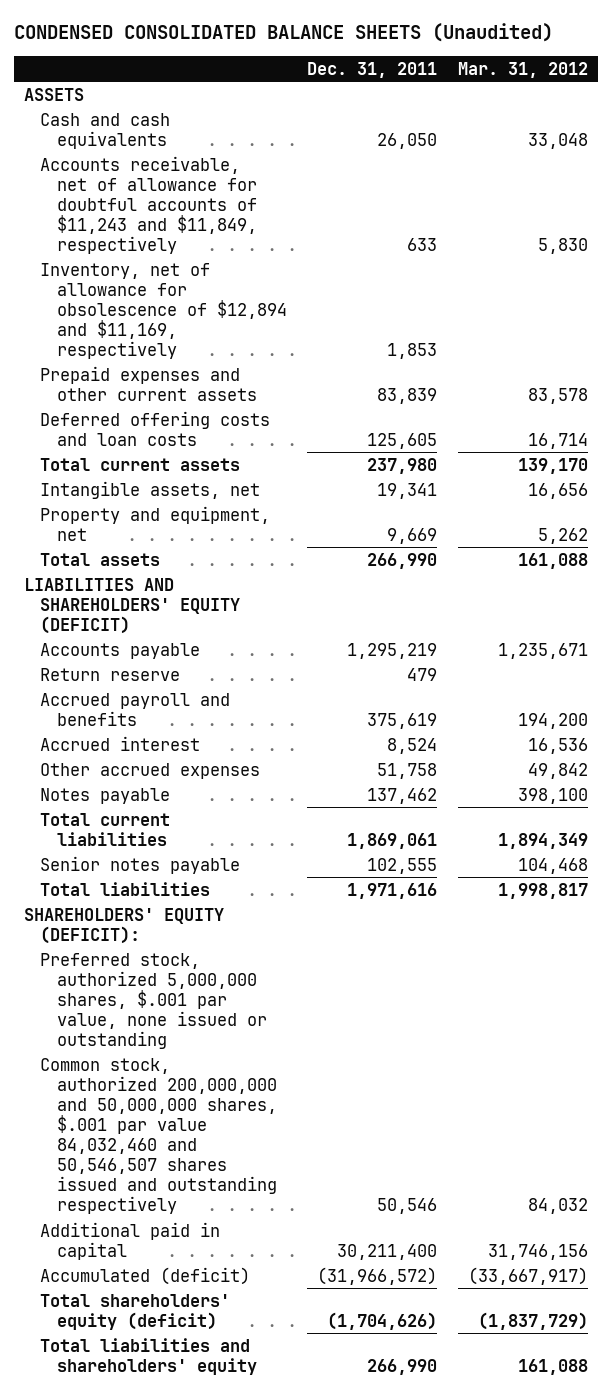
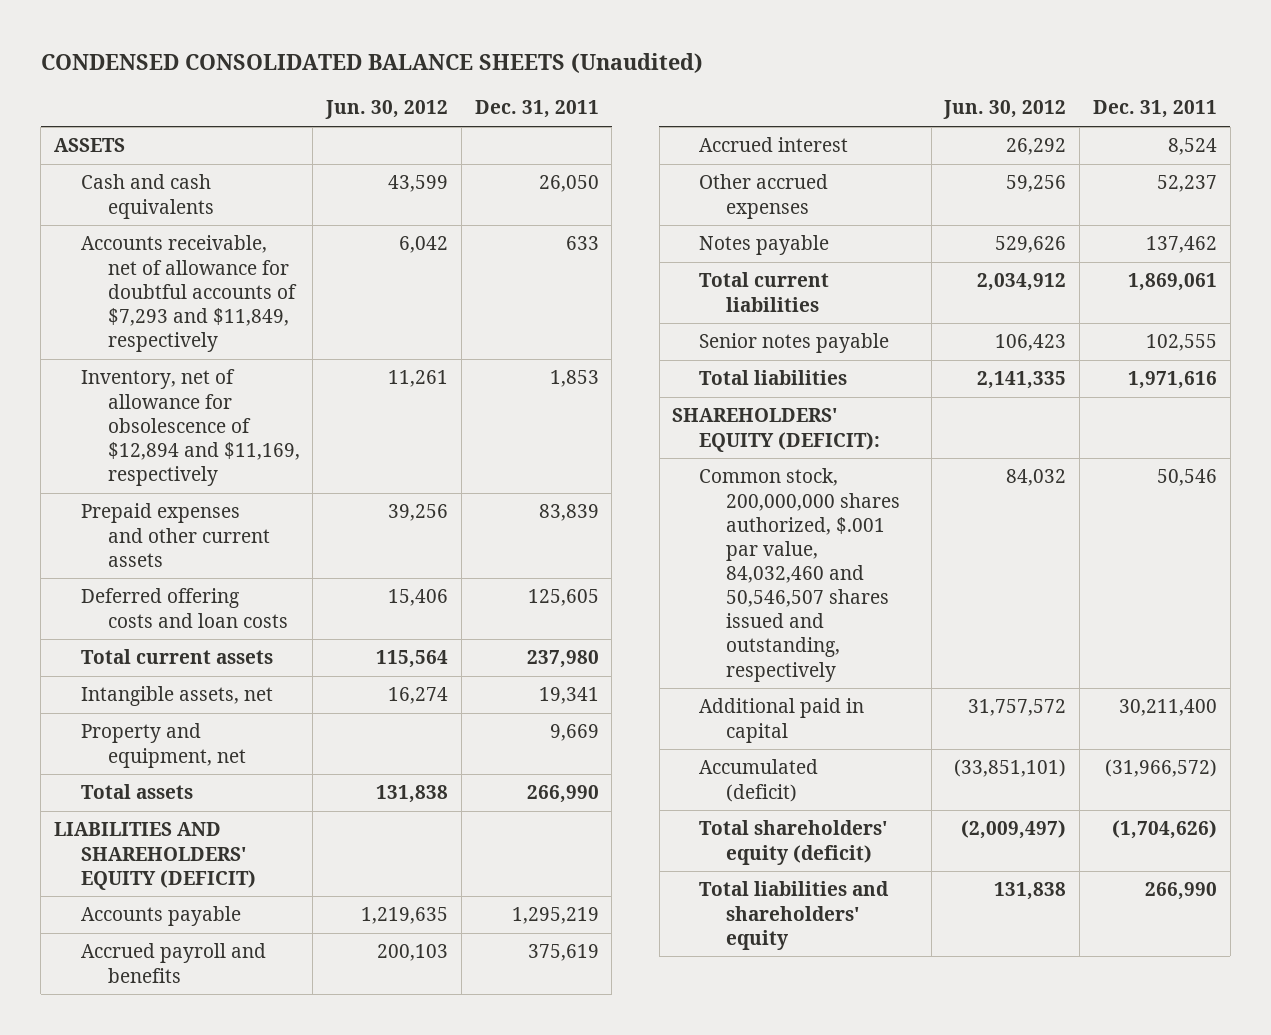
- | Dec. 31, 2011 | Mar. 31, 2012
+ | Jun. 30, 2012 | Dec. 31, 2011
- Accounts receivable, net of allowance for doubtful accounts of $11,243 and $11,849, respectively | 633 | 5,830
+ Accounts receivable, net of allowance for doubtful accounts of $7,293 and $11,849, respectively | 6,042 | 633
- Return reserve | 479 |
- Other accrued expenses | 51,758 | 49,842
+ Other accrued expenses | 59,256 | 52,237
- Preferred stock, authorized 5,000,000 shares, $.001 par value, none issued or outstanding
- Common stock, authorized 200,000,000 and 50,000,000 shares, $.001 par value 84,032,460 and 50,546,507 shares issued and outstanding respectively | 50,546 | 84,032
+ Common stock, 200,000,000 shares authorized, $.001 par value, 84,032,460 and 50,546,507 shares issued and outstanding, respectively | 84,032 | 50,546

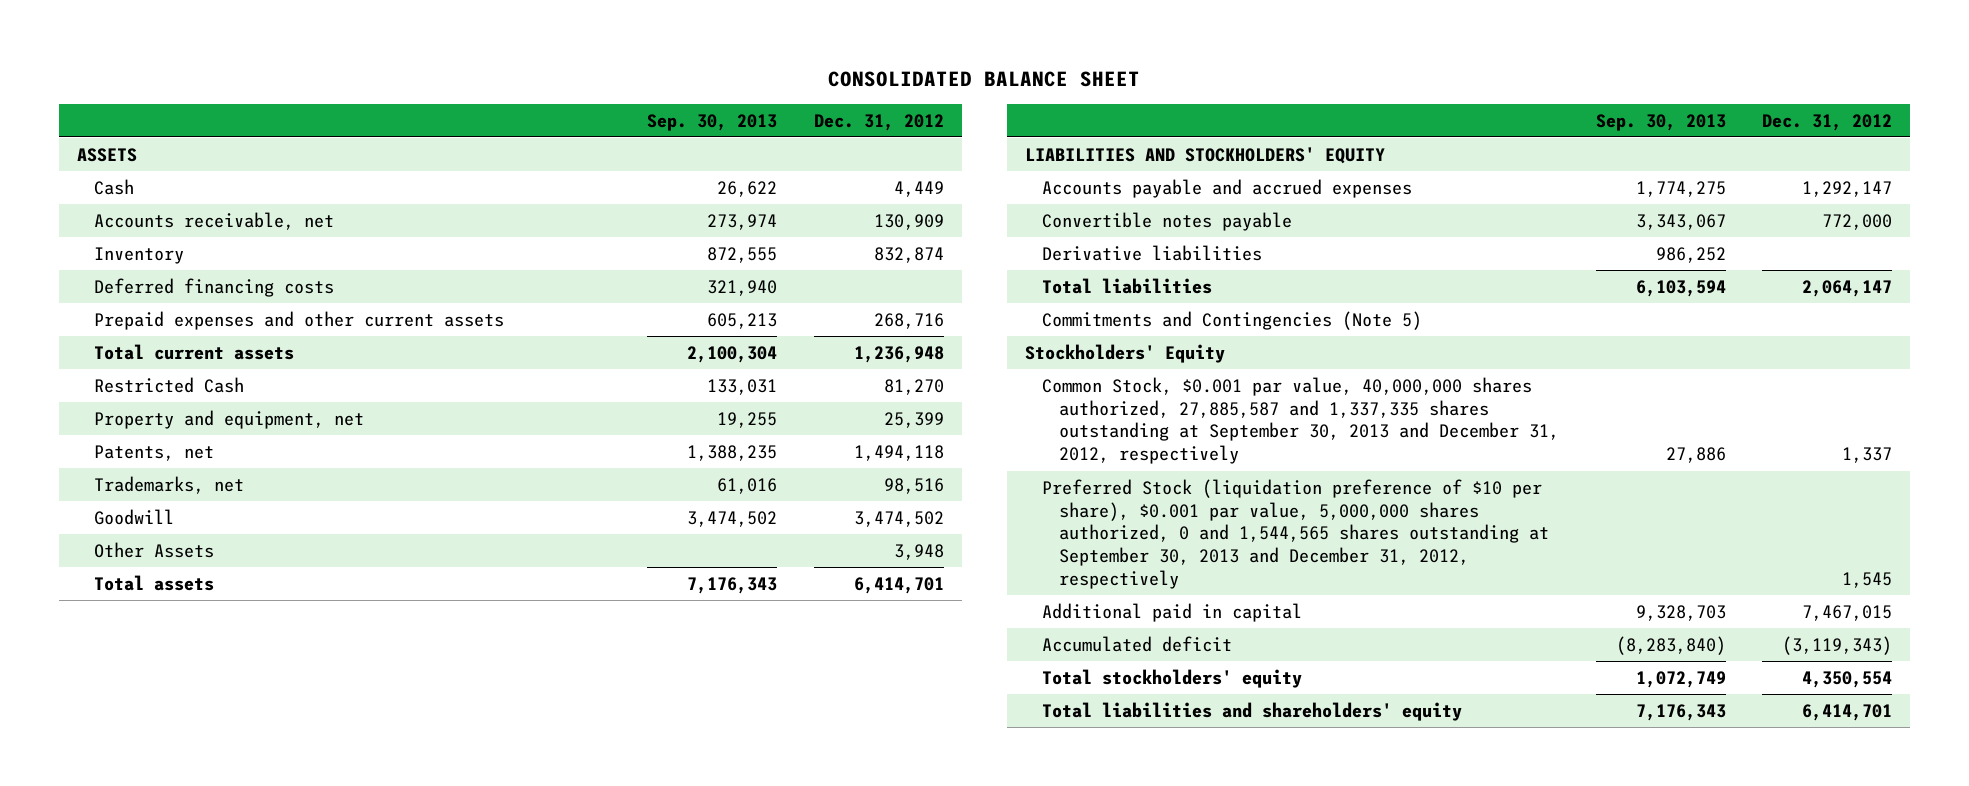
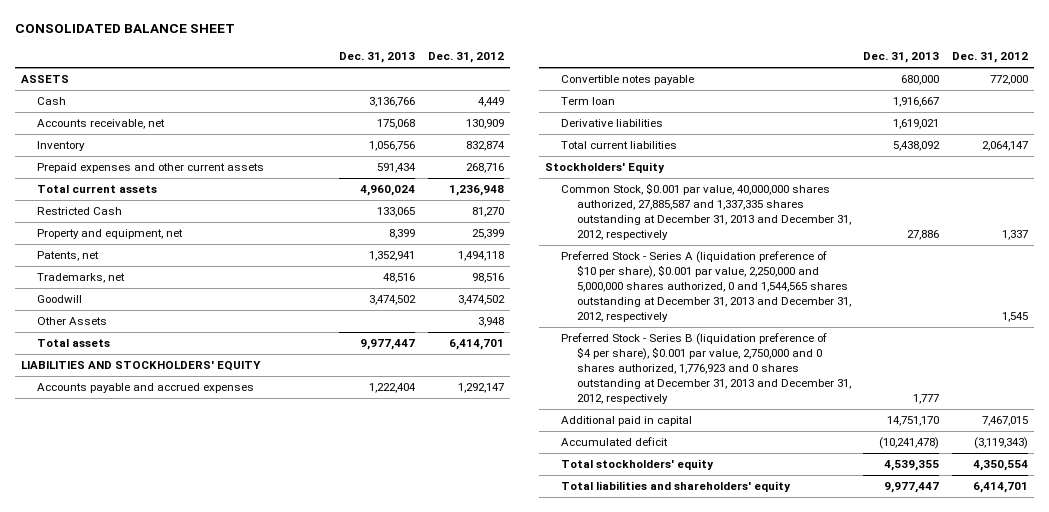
- | Sep. 30, 2013 | Dec. 31, 2012
+ | Dec. 31, 2013 | Dec. 31, 2012
- Deferred financing costs | 321,940 |
+ Term loan | 1,916,667 |
- Total liabilities | 6,103,594 | 2,064,147
- Commitments and Contingencies (Note 5)
+ Total current liabilities | 5,438,092 | 2,064,147
- Common Stock, $0.001 par value, 40,000,000 shares authorized, 27,885,587 and 1,337,335 shares outstanding at September 30, 2013 and December 31, 2012, respectively | 27,886 | 1,337
- Preferred Stock (liquidation preference of $10 per share), $0.001 par value, 5,000,000 shares authorized, 0 and 1,544,565 shares outstanding at September 30, 2013 and December 31, 2012, respectively | | 1,545
+ Common Stock, $0.001 par value, 40,000,000 shares authorized, 27,885,587 and 1,337,335 shares outstanding at December 31, 2013 and December 31, 2012, respectively | 27,886 | 1,337
+ Preferred Stock - Series A (liquidation preference of $10 per share), $0.001 par value, 2,250,000 and 5,000,000 shares authorized, 0 and 1,544,565 shares outstanding at December 31, 2013 and December 31, 2012, respectively | | 1,545
+ Preferred Stock - Series B (liquidation preference of $4 per share), $0.001 par value, 2,750,000 and 0 shares authorized, 1,776,923 and 0 shares outstanding at December 31, 2013 and December 31, 2012, respectively | 1,777 |

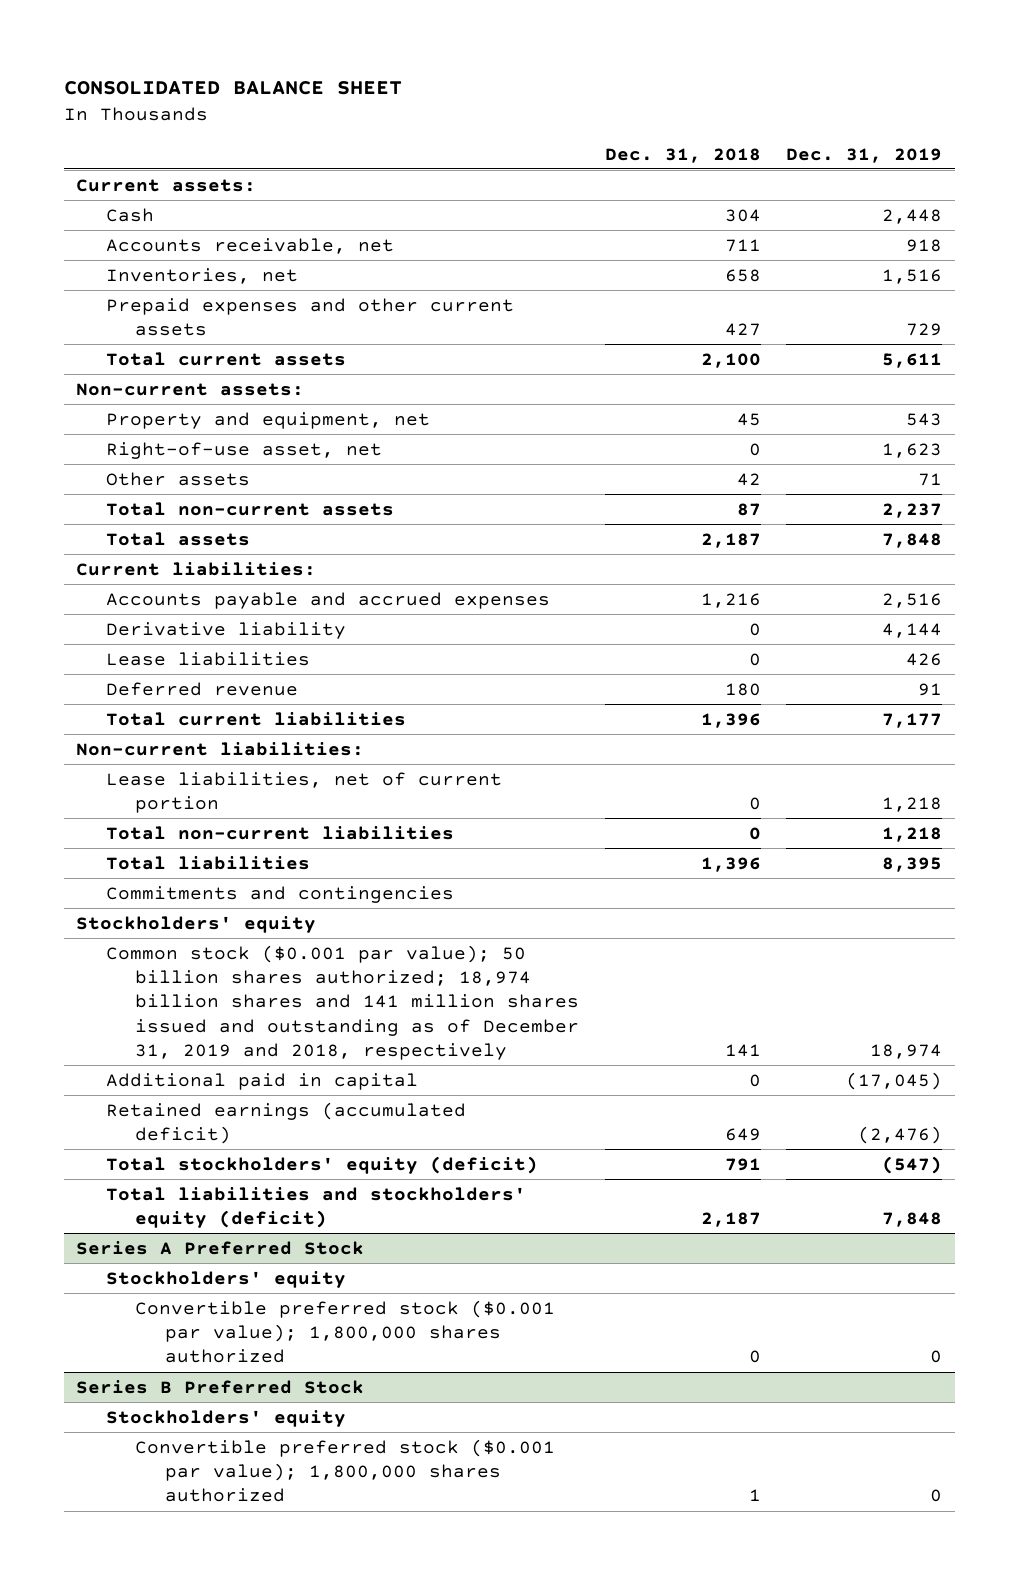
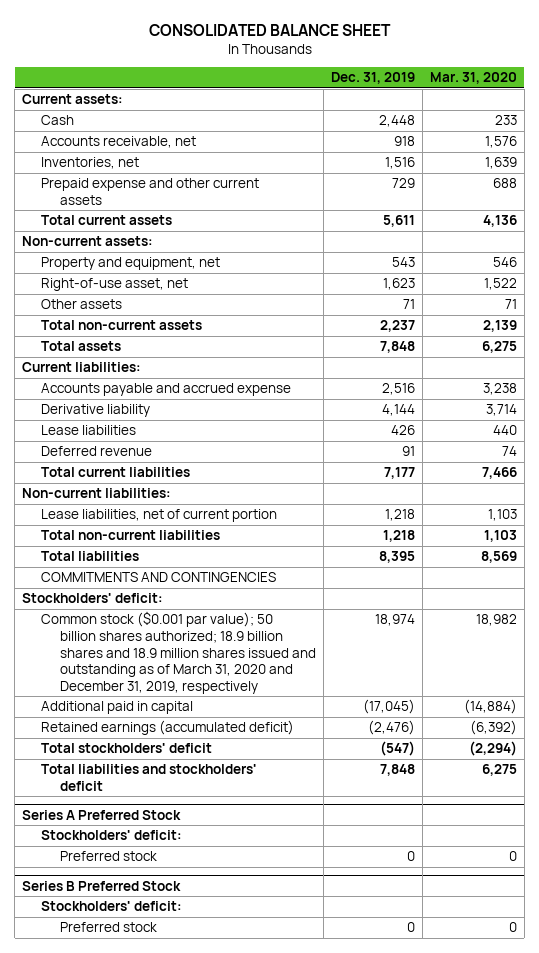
- | Dec. 31, 2018 | Dec. 31, 2019
+ | Dec. 31, 2019 | Mar. 31, 2020
- Prepaid expenses and other current assets | 427 | 729
+ Prepaid expense and other current assets | 729 | 688
- Accounts payable and accrued expenses | 1,216 | 2,516
+ Accounts payable and accrued expense | 2,516 | 3,238
- Commitments and contingencies
- Stockholders' equity
- Common stock ($0.001 par value); 50 billion shares authorized; 18,974 billion shares and 141 million shares issued and outstanding as of December 31, 2019 and 2018, respectively | 141 | 18,974
+ COMMITMENTS AND CONTINGENCIES
+ Stockholders' deficit:
+ Common stock ($0.001 par value); 50 billion shares authorized; 18.9 billion shares and 18.9 million shares issued and outstanding as of March 31, 2020 and December 31, 2019, respectively | 18,974 | 18,982
- Total stockholders' equity (deficit) | 791 | (547)
- Total liabilities and stockholders' equity (deficit) | 2,187 | 7,848
+ Total stockholders' deficit | (547) | (2,294)
+ Total liabilities and stockholders' deficit | 7,848 | 6,275
@ Series A Preferred Stock
- Stockholders' equity
- Convertible preferred stock ($0.001 par value); 1,800,000 shares authorized | 0 | 0
+ Stockholders' deficit:
+ Preferred stock | 0 | 0
@ Series B Preferred Stock
- Stockholders' equity
- Convertible preferred stock ($0.001 par value); 1,800,000 shares authorized | 1 | 0
+ Stockholders' deficit:
+ Preferred stock | 0 | 0

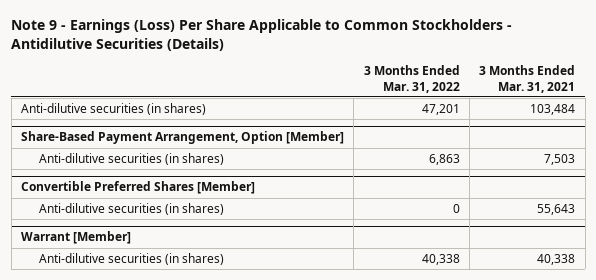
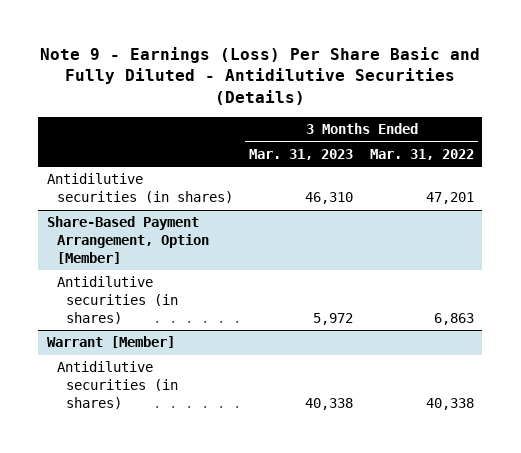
- Note 9 - Earnings (Loss) Per Share Applicable to Common Stockholders - Antidilutive Securities (Details)
+ Note 9 - Earnings (Loss) Per Share Basic and Fully Diluted - Antidilutive Securities (Details)
- | 3 Months Ended Mar. 31, 2022 | 3 Months Ended Mar. 31, 2021
+ | 3 Months Ended Mar. 31, 2023 | 3 Months Ended Mar. 31, 2022
- Anti-dilutive securities (in shares) | 47,201 | 103,484
+ Antidilutive securities (in shares) | 46,310 | 47,201
@ Share-Based Payment Arrangement, Option [Member]
- Anti-dilutive securities (in shares) | 6,863 | 7,503
- Convertible Preferred Shares [Member]
- Anti-dilutive securities (in shares) | 0 | 55,643
@ Share-Based Payment Arrangement, Option [Member]
+ Antidilutive securities (in shares) | 5,972 | 6,863
@ Warrant [Member]
- Anti-dilutive securities (in shares) | 40,338 | 40,338
+ Antidilutive securities (in shares) | 40,338 | 40,338

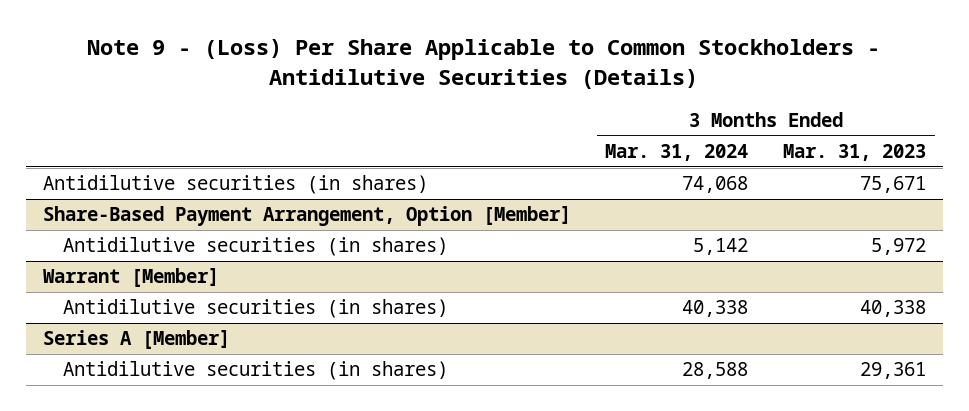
- Note 9 - Earnings (Loss) Per Share Basic and Fully Diluted - Antidilutive Securities (Details)
+ Note 9 - (Loss) Per Share Applicable to Common Stockholders - Antidilutive Securities (Details)
- | 3 Months Ended Mar. 31, 2023 | 3 Months Ended Mar. 31, 2022
+ | 3 Months Ended Mar. 31, 2024 | 3 Months Ended Mar. 31, 2023
- Antidilutive securities (in shares) | 46,310 | 47,201
+ Antidilutive securities (in shares) | 74,068 | 75,671
+ Series A [Member]
+ Antidilutive securities (in shares) | 28,588 | 29,361

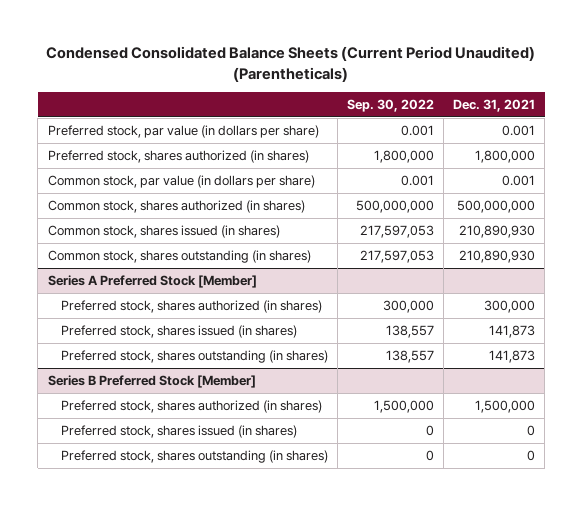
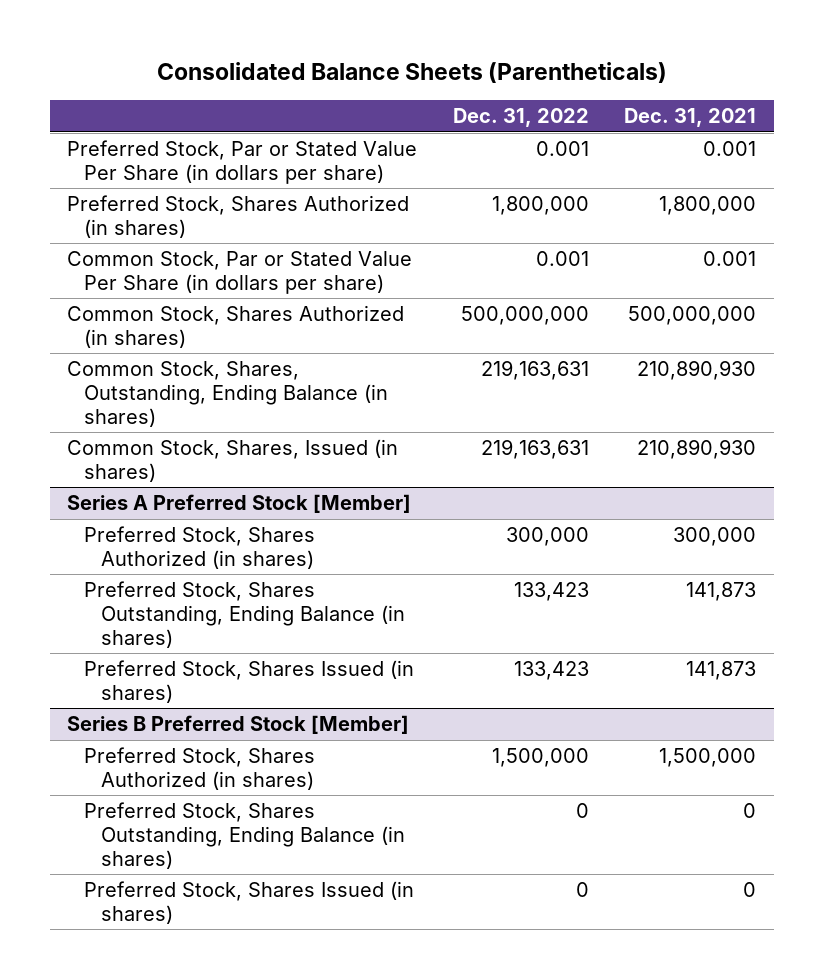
- Condensed Consolidated Balance Sheets (Current Period Unaudited) (Parentheticals)
+ Consolidated Balance Sheets (Parentheticals)
- | Sep. 30, 2022 | Dec. 31, 2021
+ | Dec. 31, 2022 | Dec. 31, 2021
- Preferred stock, par value (in dollars per share) | 0.001 | 0.001
- Preferred stock, shares authorized (in shares) | 1,800,000 | 1,800,000
- Common stock, par value (in dollars per share) | 0.001 | 0.001
- Common stock, shares authorized (in shares) | 500,000,000 | 500,000,000
- Common stock, shares issued (in shares) | 217,597,053 | 210,890,930
- Common stock, shares outstanding (in shares) | 217,597,053 | 210,890,930
+ Preferred Stock, Par or Stated Value Per Share (in dollars per share) | 0.001 | 0.001
+ Preferred Stock, Shares Authorized (in shares) | 1,800,000 | 1,800,000
+ Common Stock, Par or Stated Value Per Share (in dollars per share) | 0.001 | 0.001
+ Common Stock, Shares Authorized (in shares) | 500,000,000 | 500,000,000
+ Common Stock, Shares, Outstanding, Ending Balance (in shares) | 219,163,631 | 210,890,930
+ Common Stock, Shares, Issued (in shares) | 219,163,631 | 210,890,930
@ Series A Preferred Stock [Member]
- Preferred stock, shares authorized (in shares) | 300,000 | 300,000
- Preferred stock, shares issued (in shares) | 138,557 | 141,873
- Preferred stock, shares outstanding (in shares) | 138,557 | 141,873
+ Preferred Stock, Shares Authorized (in shares) | 300,000 | 300,000
+ Preferred Stock, Shares Outstanding, Ending Balance (in shares) | 133,423 | 141,873
+ Preferred Stock, Shares Issued (in shares) | 133,423 | 141,873
@ Series B Preferred Stock [Member]
- Preferred stock, shares authorized (in shares) | 1,500,000 | 1,500,000
- Preferred stock, shares issued (in shares) | 0 | 0
- Preferred stock, shares outstanding (in shares) | 0 | 0
+ Preferred Stock, Shares Authorized (in shares) | 1,500,000 | 1,500,000
+ Preferred Stock, Shares Outstanding, Ending Balance (in shares) | 0 | 0
+ Preferred Stock, Shares Issued (in shares) | 0 | 0

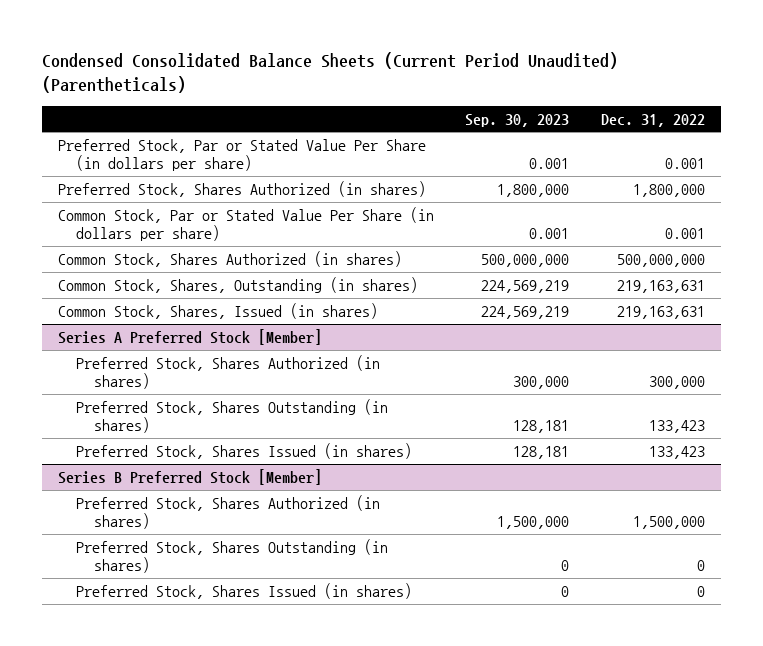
- Consolidated Balance Sheets (Parentheticals)
+ Condensed Consolidated Balance Sheets (Current Period Unaudited) (Parentheticals)
- | Dec. 31, 2022 | Dec. 31, 2021
+ | Sep. 30, 2023 | Dec. 31, 2022
- Common Stock, Shares, Outstanding, Ending Balance (in shares) | 219,163,631 | 210,890,930
+ Common Stock, Shares, Outstanding (in shares) | 224,569,219 | 219,163,631
@ Series A Preferred Stock [Member]
- Preferred Stock, Shares Outstanding, Ending Balance (in shares) | 133,423 | 141,873
+ Preferred Stock, Shares Outstanding (in shares) | 128,181 | 133,423
@ Series B Preferred Stock [Member]
- Preferred Stock, Shares Outstanding, Ending Balance (in shares) | 0 | 0
+ Preferred Stock, Shares Outstanding (in shares) | 0 | 0

